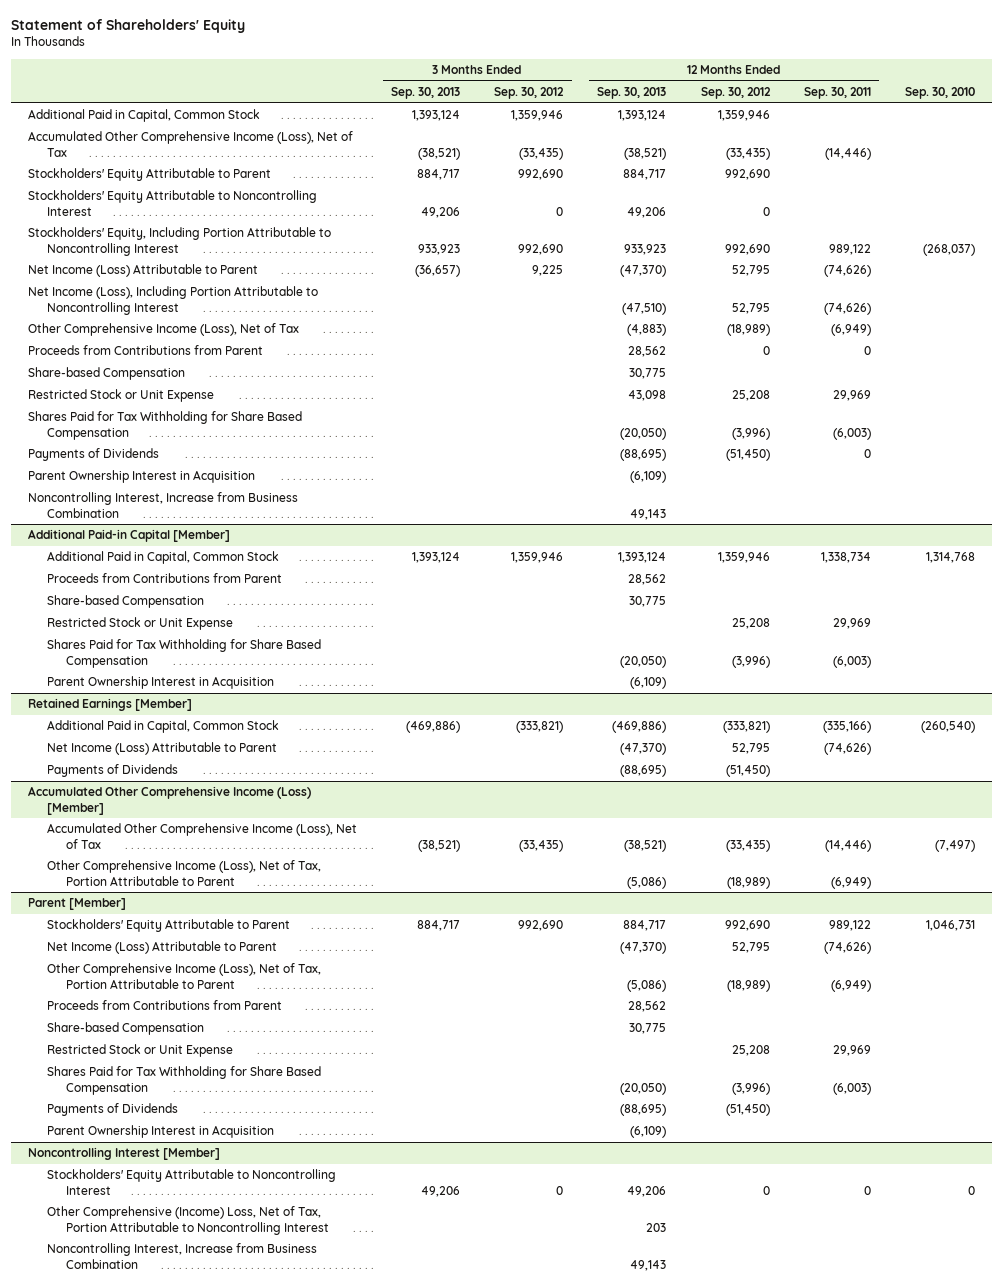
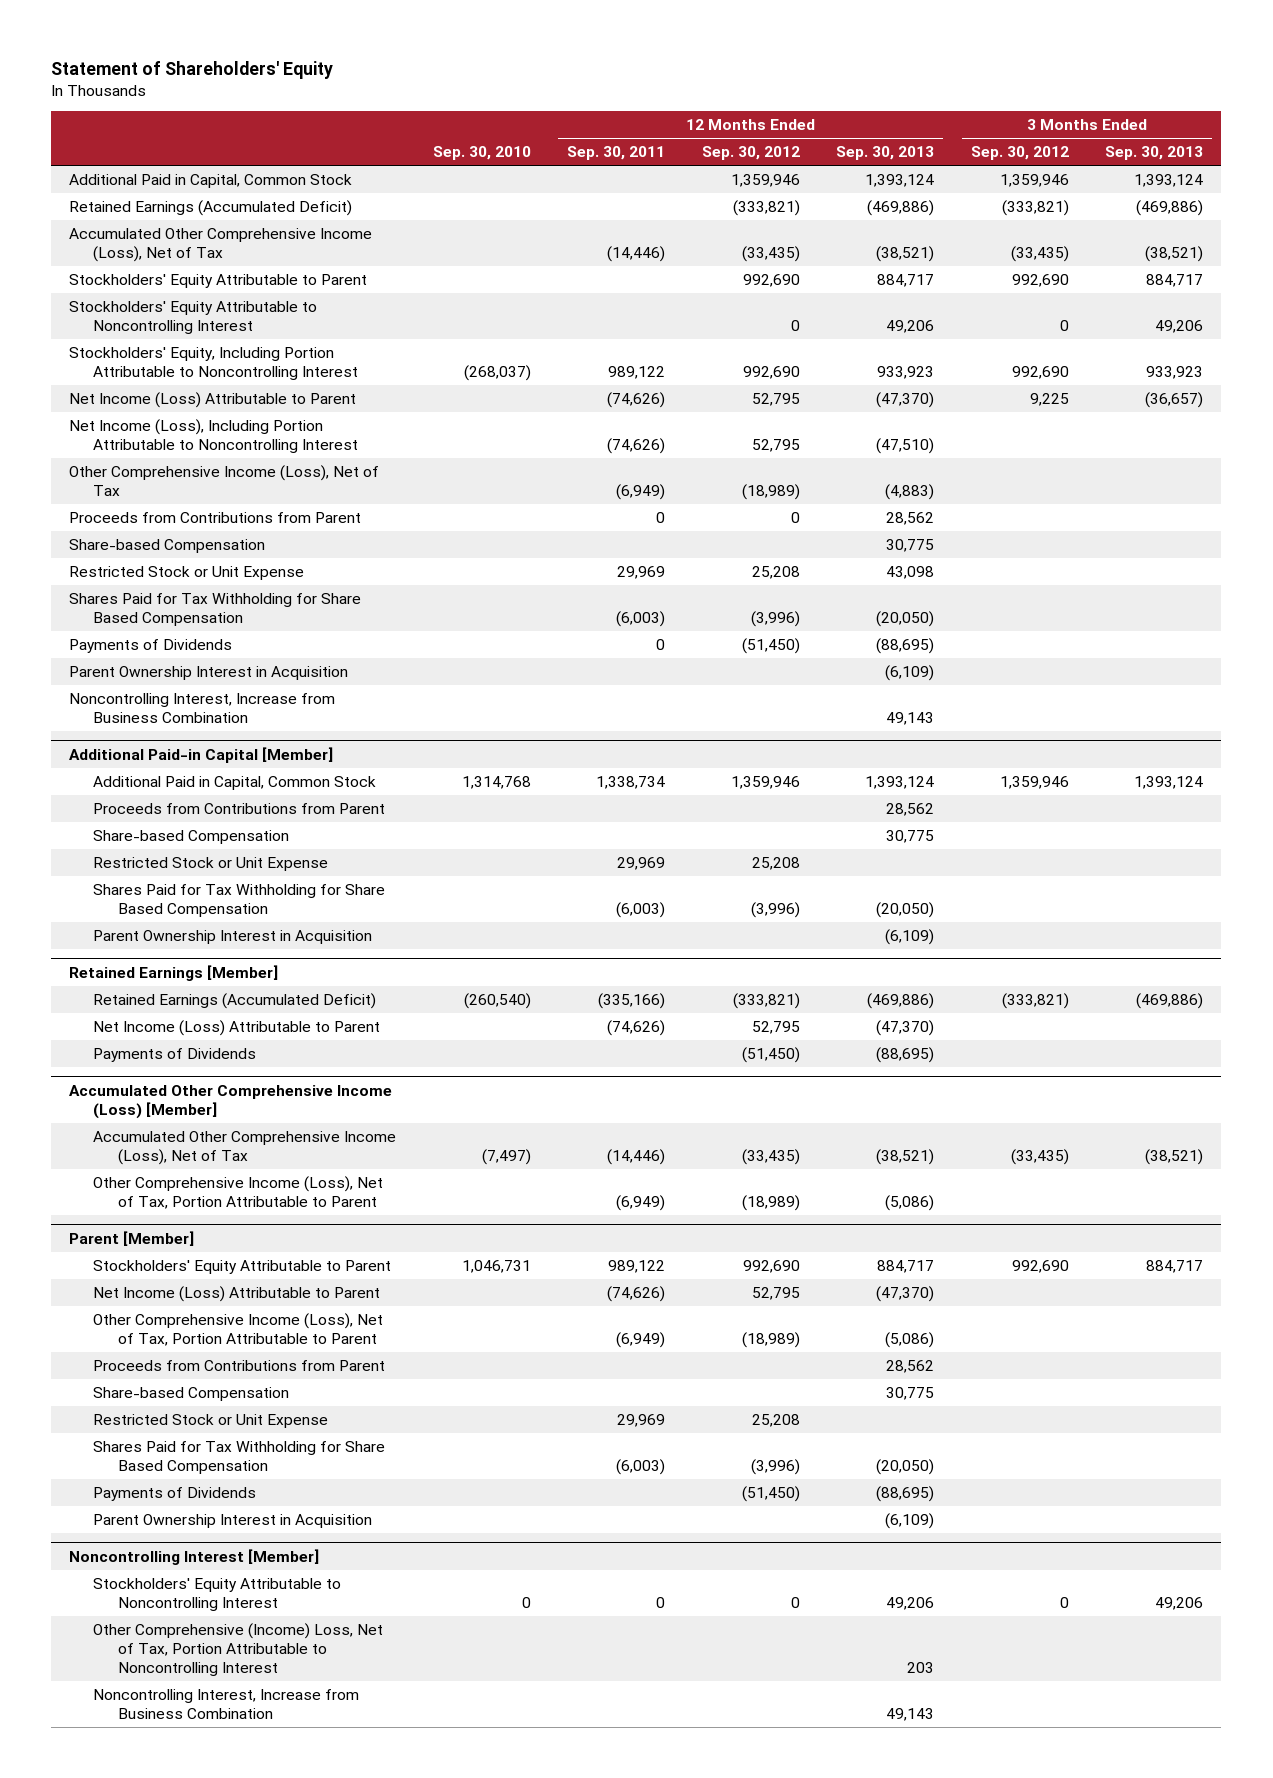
- | 3 Months Ended Sep. 30, 2013 | 3 Months Ended Sep. 30, 2012 | 12 Months Ended Sep. 30, 2013 | 12 Months Ended Sep. 30, 2012 | 12 Months Ended Sep. 30, 2011 | Sep. 30, 2010
+ | Sep. 30, 2010 | 12 Months Ended Sep. 30, 2011 | 12 Months Ended Sep. 30, 2012 | 12 Months Ended Sep. 30, 2013 | 3 Months Ended Sep. 30, 2012 | 3 Months Ended Sep. 30, 2013
+ Retained Earnings (Accumulated Deficit) | | | (333,821) | (469,886) | (333,821) | (469,886)
@ Retained Earnings [Member]
- Additional Paid in Capital, Common Stock | (469,886) | (333,821) | (469,886) | (333,821) | (335,166) | (260,540)
+ Retained Earnings (Accumulated Deficit) | (260,540) | (335,166) | (333,821) | (469,886) | (333,821) | (469,886)

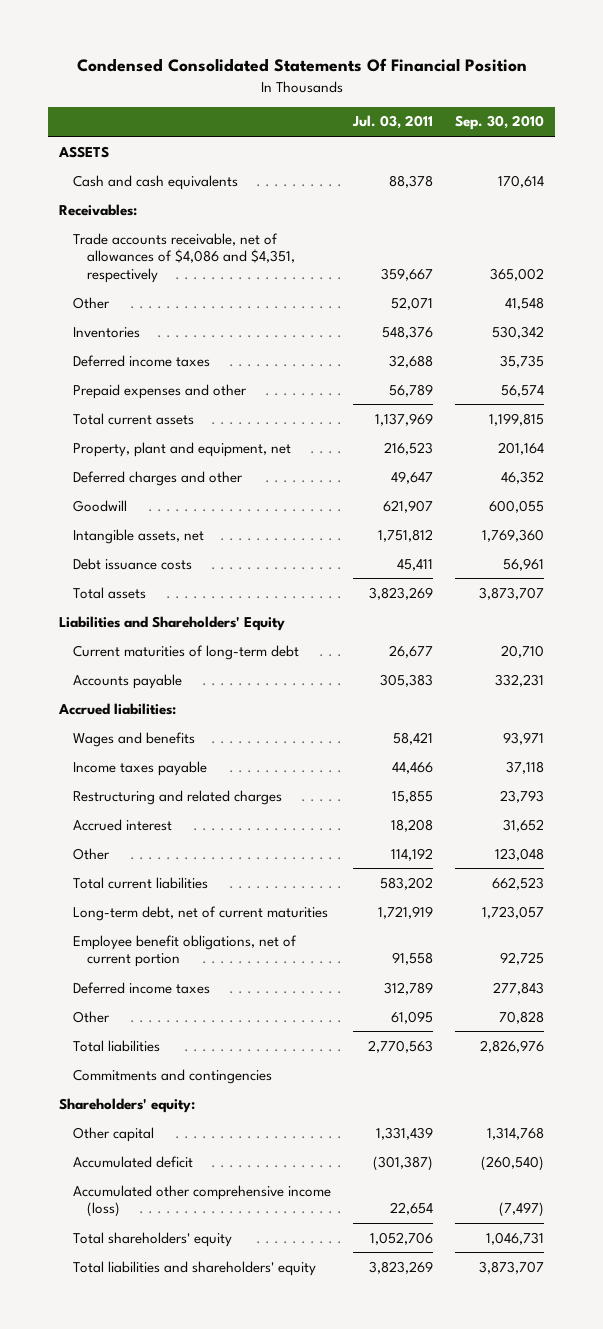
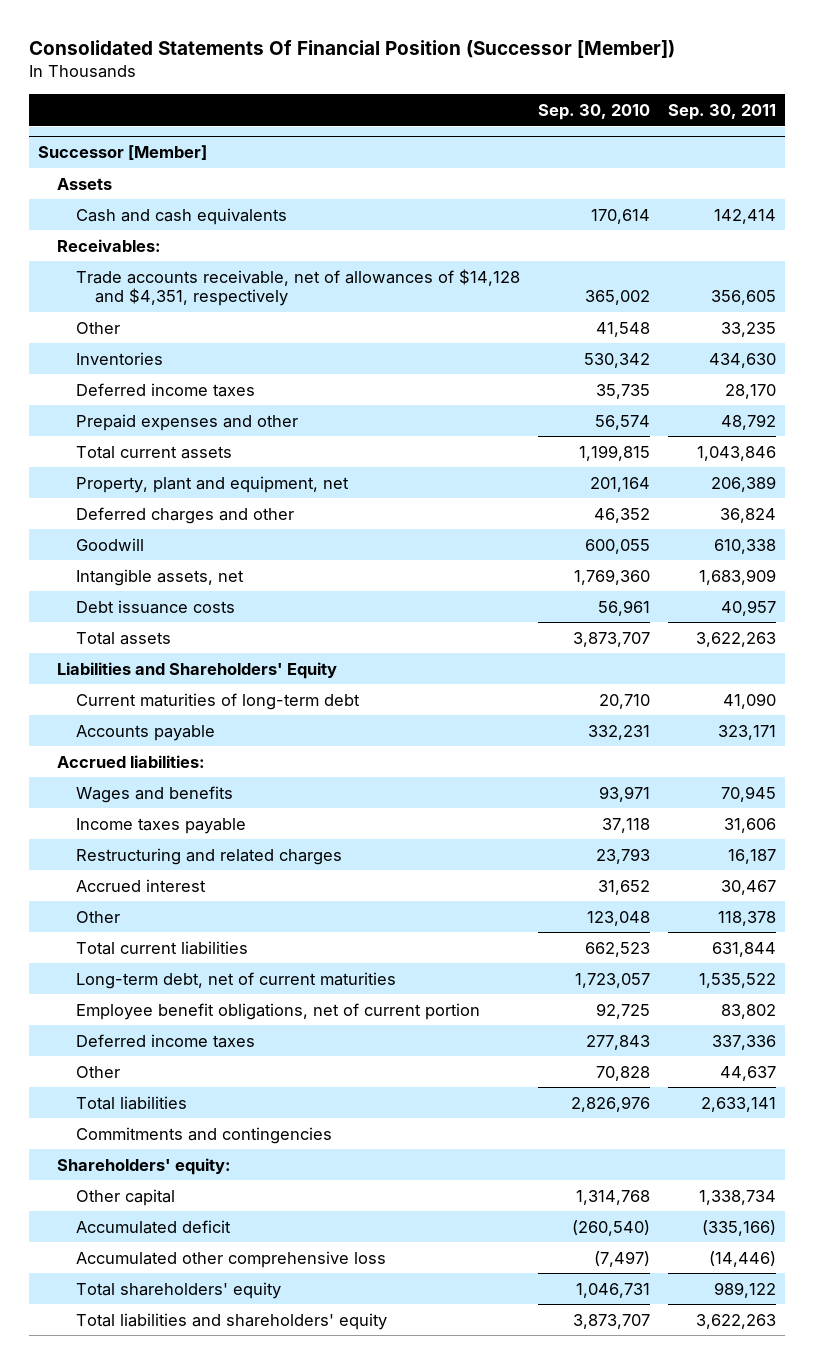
- Condensed Consolidated Statements Of Financial Position
+ Consolidated Statements Of Financial Position (Successor [Member])
- | Jul. 03, 2011 | Sep. 30, 2010
+ | Sep. 30, 2010 | Sep. 30, 2011
- ASSETS
+ Successor [Member]
+ Assets
- Trade accounts receivable, net of allowances of $4,086 and $4,351, respectively | 359,667 | 365,002
+ Trade accounts receivable, net of allowances of $14,128 and $4,351, respectively | 365,002 | 356,605
- Accumulated other comprehensive income (loss) | 22,654 | (7,497)
+ Accumulated other comprehensive loss | (7,497) | (14,446)

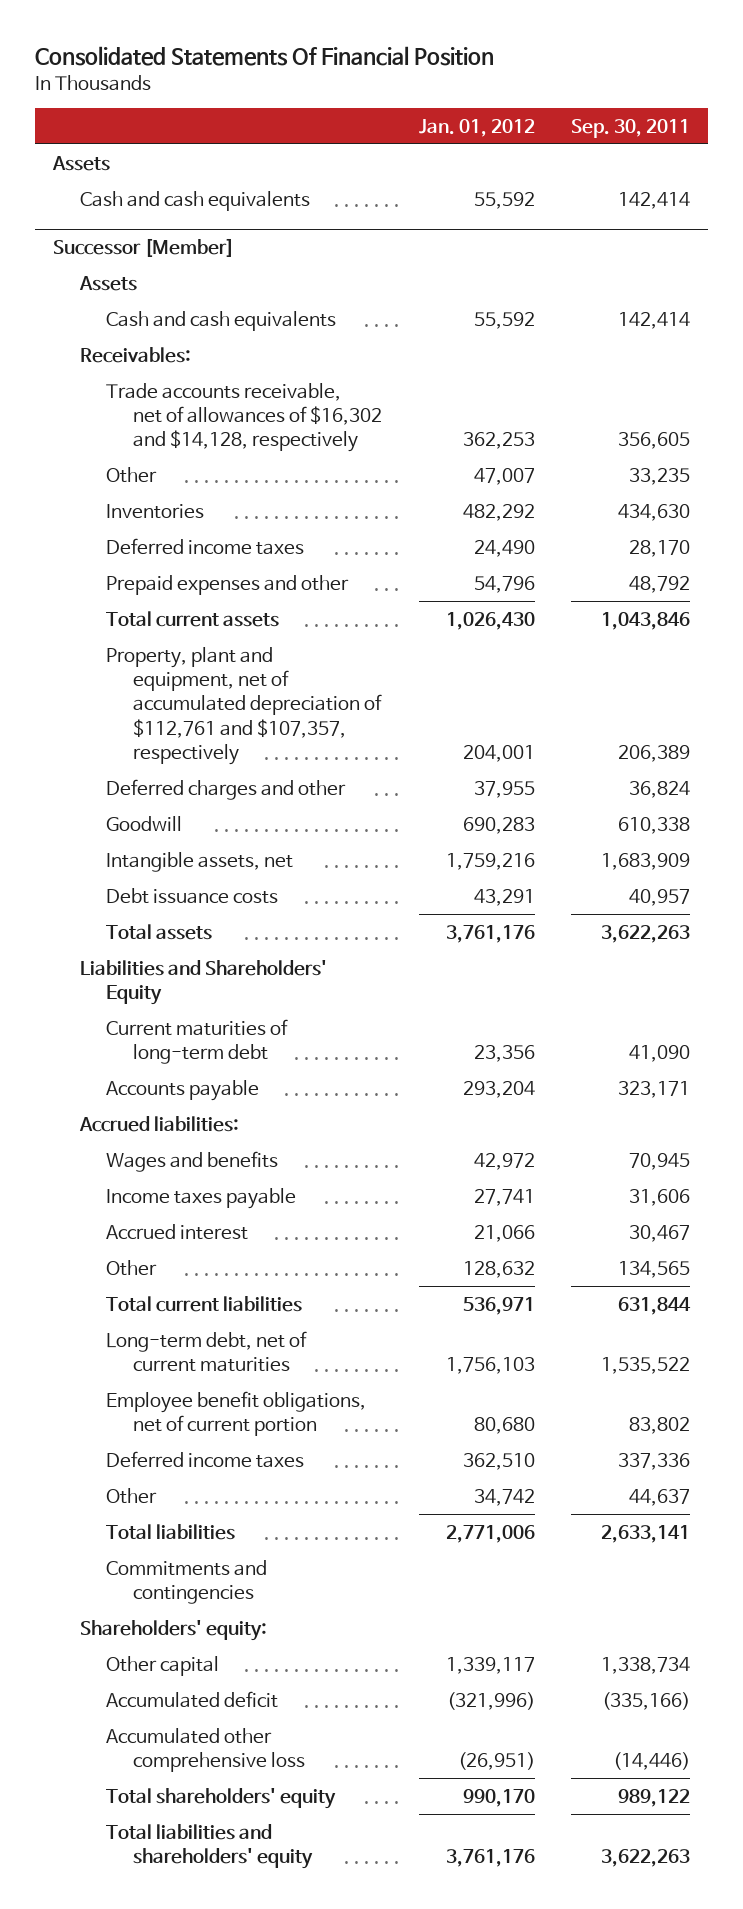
- Consolidated Statements Of Financial Position (Successor [Member])
+ Consolidated Statements Of Financial Position
- | Sep. 30, 2010 | Sep. 30, 2011
+ | Jan. 01, 2012 | Sep. 30, 2011
+ Assets
+ Cash and cash equivalents | 55,592 | 142,414
@ Successor [Member]
- Trade accounts receivable, net of allowances of $14,128 and $4,351, respectively | 365,002 | 356,605
+ Trade accounts receivable, net of allowances of $16,302 and $14,128, respectively | 362,253 | 356,605
- Property, plant and equipment, net | 201,164 | 206,389
+ Property, plant and equipment, net of accumulated depreciation of $112,761 and $107,357, respectively | 204,001 | 206,389
- Restructuring and related charges | 23,793 | 16,187
- Other | 123,048 | 118,378
+ Other | 128,632 | 134,565

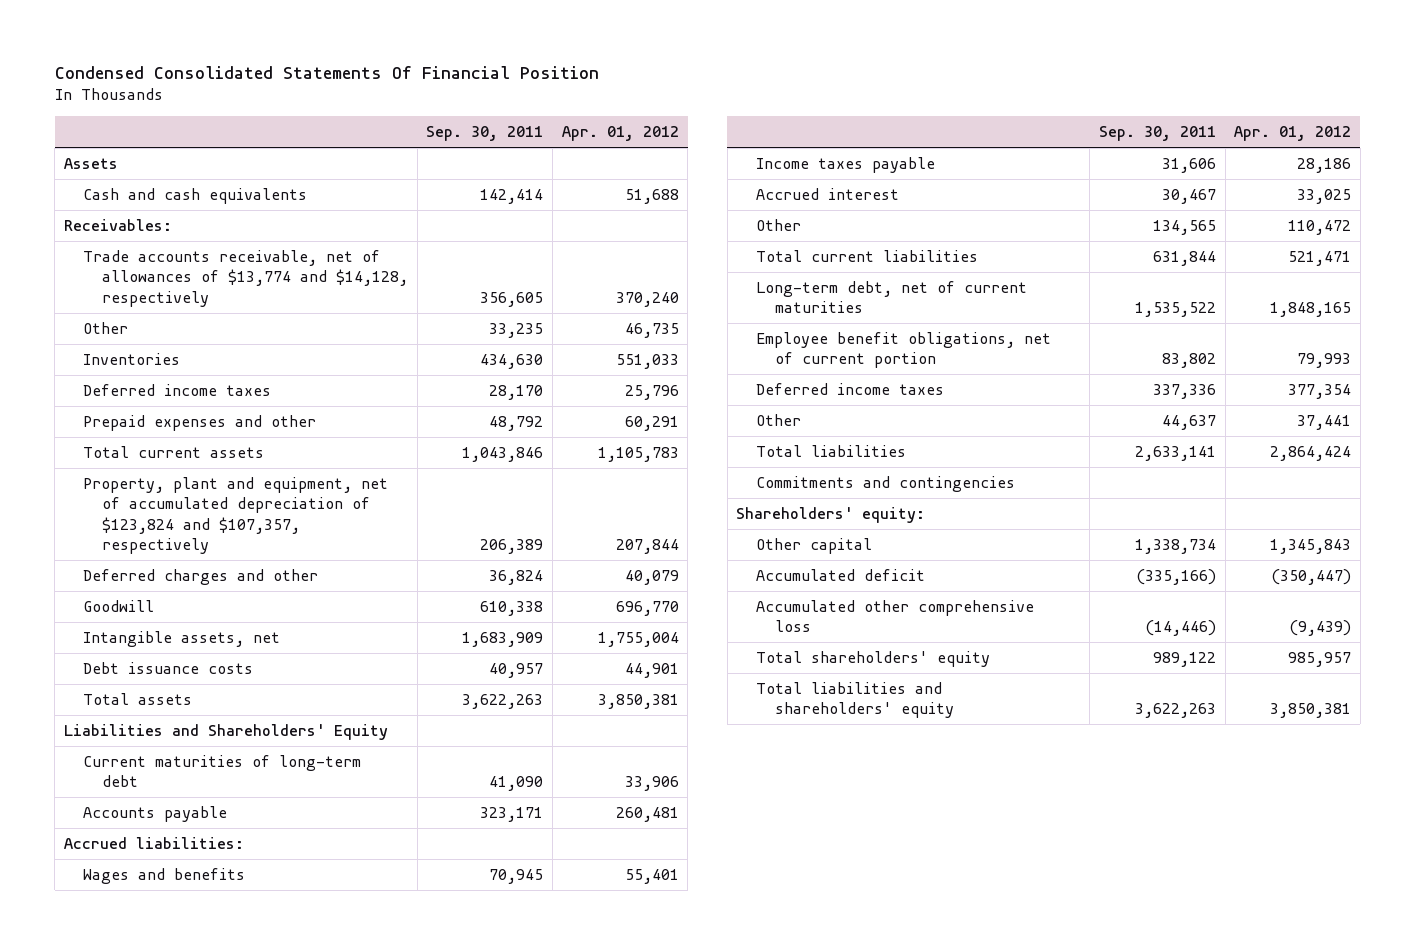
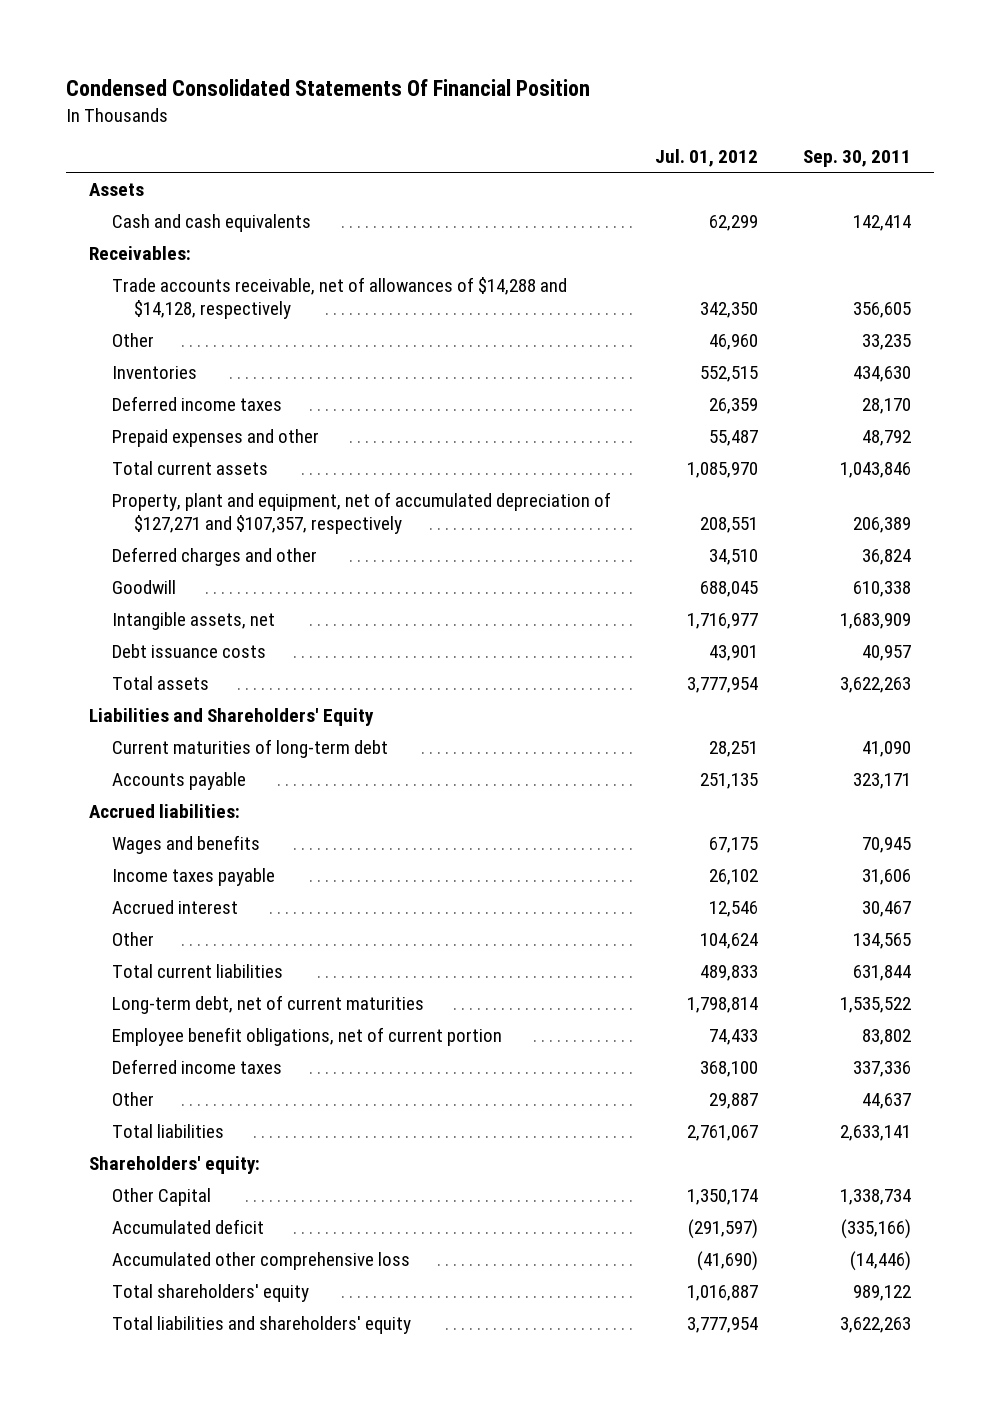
- | Sep. 30, 2011 | Apr. 01, 2012
+ | Jul. 01, 2012 | Sep. 30, 2011
- Trade accounts receivable, net of allowances of $13,774 and $14,128, respectively | 356,605 | 370,240
+ Trade accounts receivable, net of allowances of $14,288 and $14,128, respectively | 342,350 | 356,605
- Property, plant and equipment, net of accumulated depreciation of $123,824 and $107,357, respectively | 206,389 | 207,844
+ Property, plant and equipment, net of accumulated depreciation of $127,271 and $107,357, respectively | 208,551 | 206,389
- Commitments and contingencies
- Other capital | 1,338,734 | 1,345,843
+ Other Capital | 1,350,174 | 1,338,734

